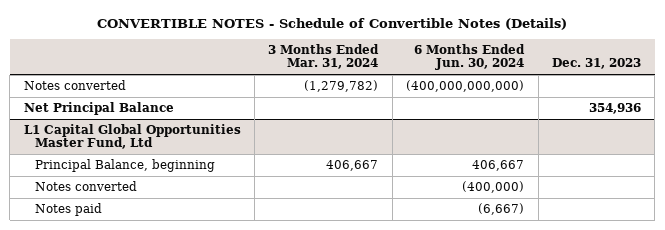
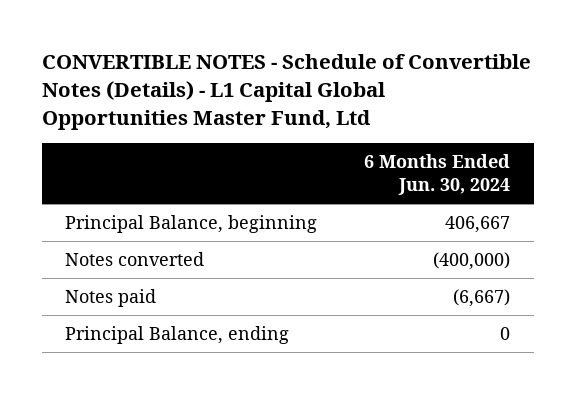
- CONVERTIBLE NOTES - Schedule of Convertible Notes (Details)
+ CONVERTIBLE NOTES - Schedule of Convertible Notes (Details) - L1 Capital Global Opportunities Master Fund, Ltd
- | 3 Months Ended Mar. 31, 2024 | 6 Months Ended Jun. 30, 2024 | Dec. 31, 2023
+ | 6 Months Ended Jun. 30, 2024
- Notes converted | (1,279,782) | (400,000,000,000) |
- Net Principal Balance | | | 354,936
- L1 Capital Global Opportunities Master Fund, Ltd
+ Principal Balance, ending | 0

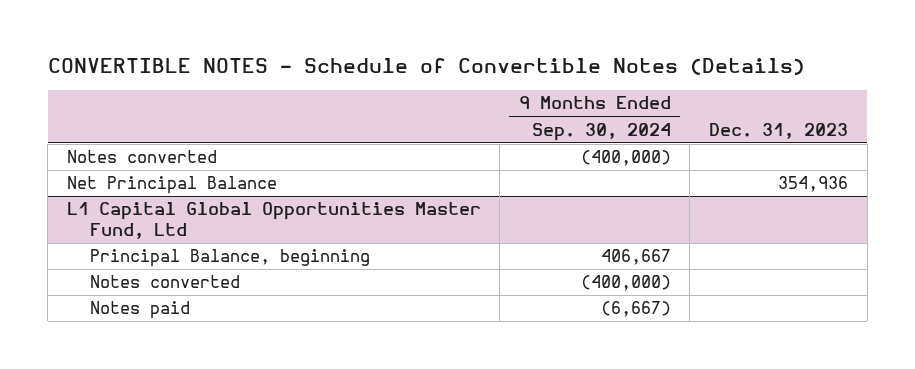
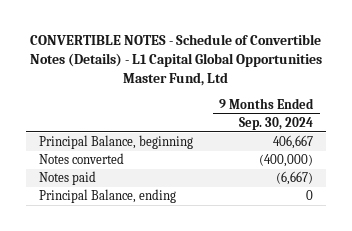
- CONVERTIBLE NOTES - Schedule of Convertible Notes (Details)
+ CONVERTIBLE NOTES - Schedule of Convertible Notes (Details) - L1 Capital Global Opportunities Master Fund, Ltd
- | 9 Months Ended Sep. 30, 2024 | Dec. 31, 2023
+ | 9 Months Ended Sep. 30, 2024
- Notes converted | (400,000) |
- Net Principal Balance | | 354,936
- L1 Capital Global Opportunities Master Fund, Ltd
+ Principal Balance, ending | 0

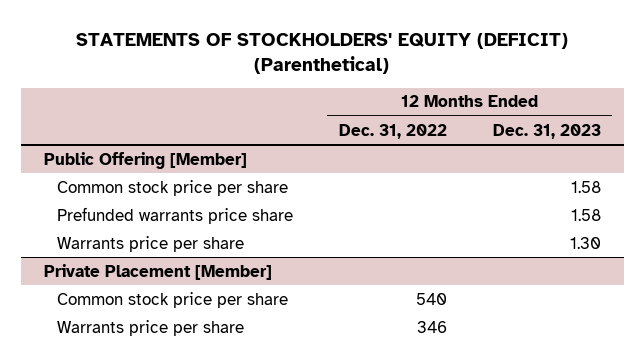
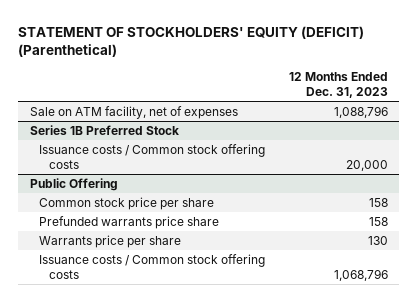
- STATEMENTS OF STOCKHOLDERS' EQUITY (DEFICIT) (Parenthetical)
+ STATEMENT OF STOCKHOLDERS' EQUITY (DEFICIT) (Parenthetical)
- | 12 Months Ended Dec. 31, 2022 | 12 Months Ended Dec. 31, 2023
+ | 12 Months Ended Dec. 31, 2023
- Public Offering [Member]
- Common stock price per share | | 1.58
- Prefunded warrants price share | | 1.58
- Warrants price per share | | 1.30
- Private Placement [Member]
- Common stock price per share | 540 |
- Warrants price per share | 346 |
+ Sale on ATM facility, net of expenses | 1,088,796
+ Series 1B Preferred Stock
+ Issuance costs / Common stock offering costs | 20,000
+ Public Offering
+ Common stock price per share | 158
+ Prefunded warrants price share | 158
+ Warrants price per share | 130
+ Issuance costs / Common stock offering costs | 1,068,796

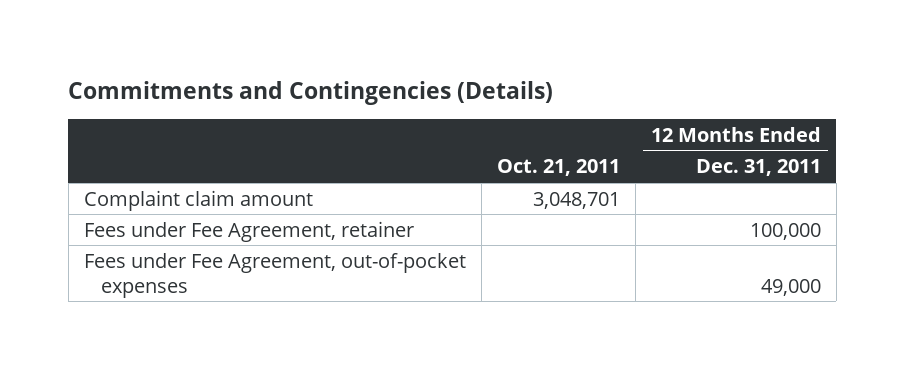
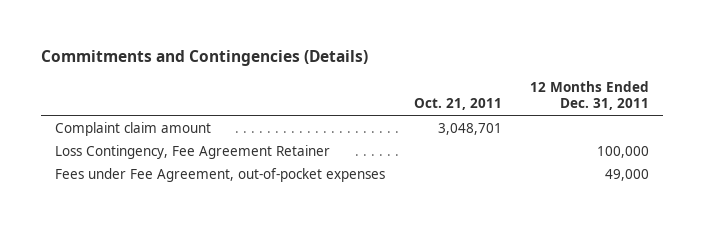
- Fees under Fee Agreement, retainer | | 100,000
+ Loss Contingency, Fee Agreement Retainer | | 100,000

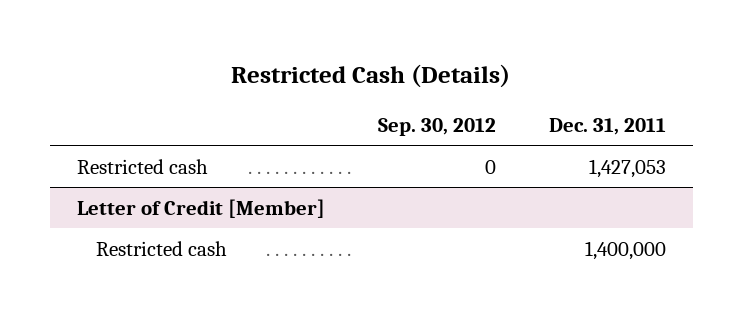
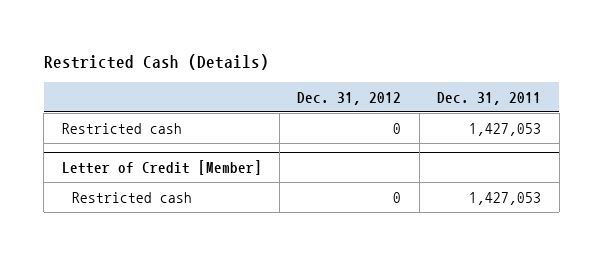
- | Sep. 30, 2012 | Dec. 31, 2011
+ | Dec. 31, 2012 | Dec. 31, 2011
@ Letter of Credit [Member]
- Restricted cash | | 1,400,000
+ Restricted cash | 0 | 1,427,053

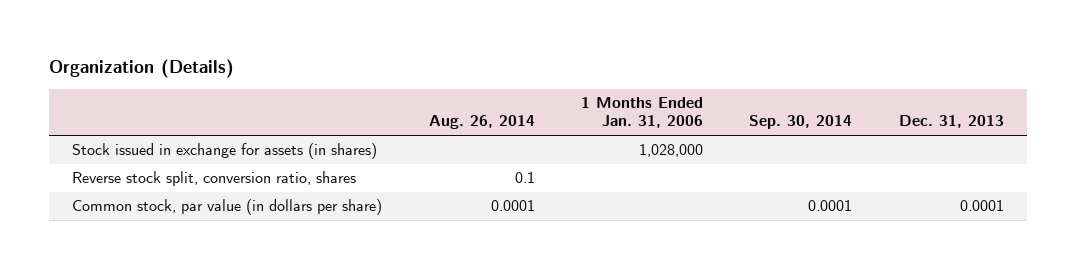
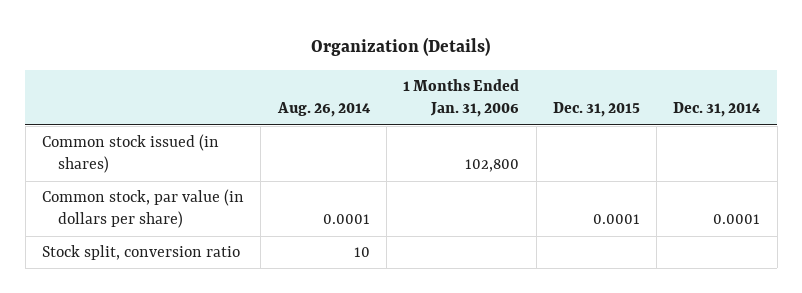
- | Aug. 26, 2014 | 1 Months Ended Jan. 31, 2006 | Sep. 30, 2014 | Dec. 31, 2013
+ | Aug. 26, 2014 | 1 Months Ended Jan. 31, 2006 | Dec. 31, 2015 | Dec. 31, 2014
- Stock issued in exchange for assets (in shares) | | 1,028,000 | |
- Reverse stock split, conversion ratio, shares | 0.1 | | |
+ Common stock issued (in shares) | | 102,800 | |
+ Stock split, conversion ratio | 10 | | |

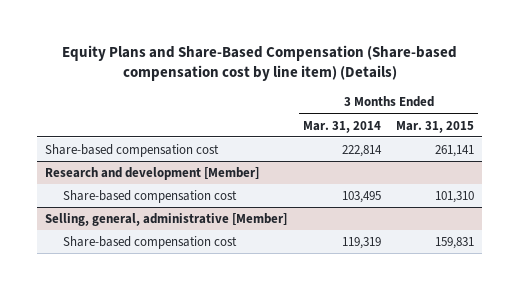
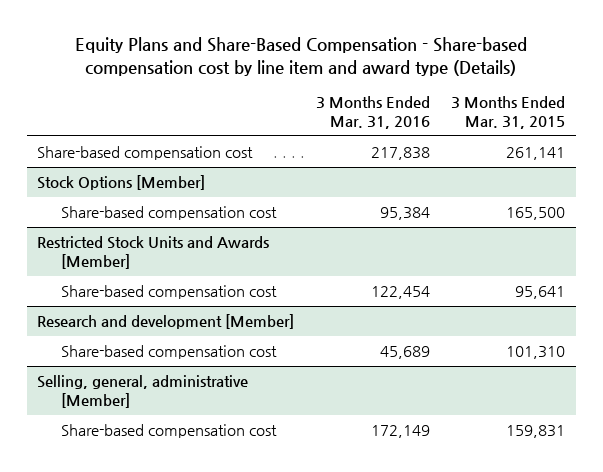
- Equity Plans and Share-Based Compensation (Share-based compensation cost by line item) (Details)
+ Equity Plans and Share-Based Compensation - Share-based compensation cost by line item and award type (Details)
- | 3 Months Ended Mar. 31, 2014 | 3 Months Ended Mar. 31, 2015
+ | 3 Months Ended Mar. 31, 2016 | 3 Months Ended Mar. 31, 2015
+ Stock Options [Member]
+ Share-based compensation cost | 95,384 | 165,500
+ Restricted Stock Units and Awards [Member]
+ Share-based compensation cost | 122,454 | 95,641

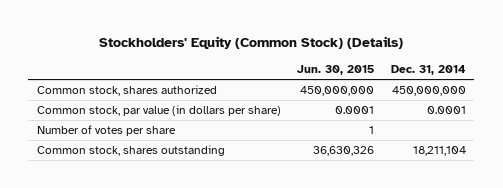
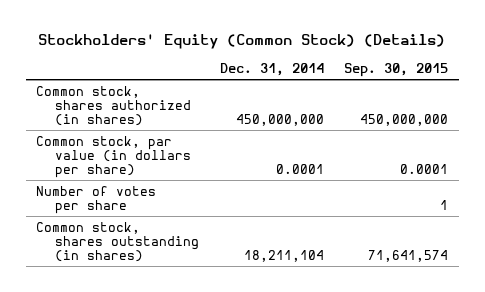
- | Jun. 30, 2015 | Dec. 31, 2014
+ | Dec. 31, 2014 | Sep. 30, 2015
- Common stock, shares authorized | 450,000,000 | 450,000,000
+ Common stock, shares authorized (in shares) | 450,000,000 | 450,000,000
- Common stock, shares outstanding | 36,630,326 | 18,211,104
+ Common stock, shares outstanding (in shares) | 18,211,104 | 71,641,574

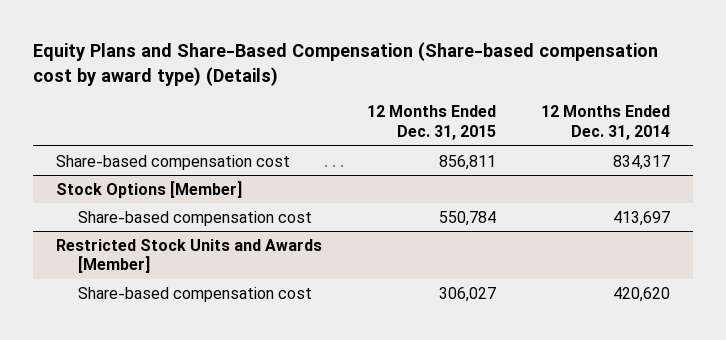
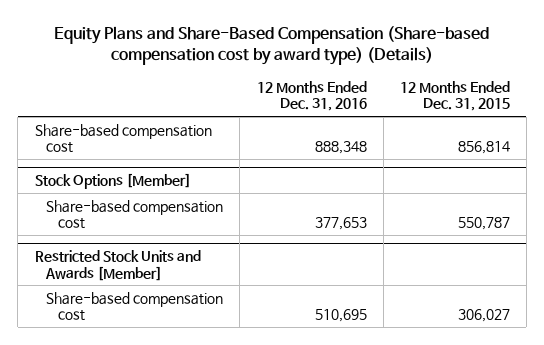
- | 12 Months Ended Dec. 31, 2015 | 12 Months Ended Dec. 31, 2014
+ | 12 Months Ended Dec. 31, 2016 | 12 Months Ended Dec. 31, 2015
- Share-based compensation cost | 856,811 | 834,317
+ Share-based compensation cost | 888,348 | 856,814
@ Stock Options [Member]
- Share-based compensation cost | 550,784 | 413,697
+ Share-based compensation cost | 377,653 | 550,787

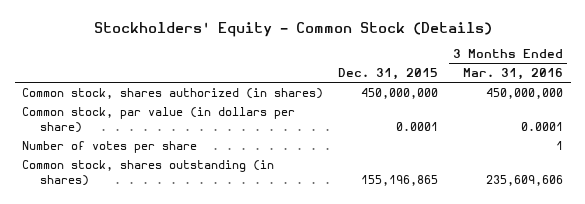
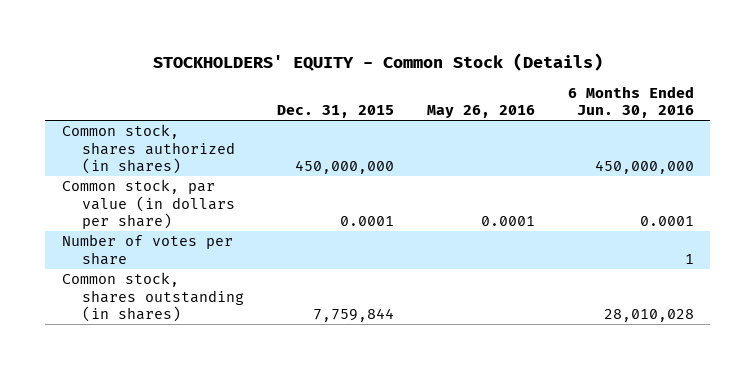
- Stockholders' Equity - Common Stock (Details)
+ STOCKHOLDERS' EQUITY - Common Stock (Details)
- | Dec. 31, 2015 | 3 Months Ended Mar. 31, 2016
+ | Dec. 31, 2015 | May 26, 2016 | 6 Months Ended Jun. 30, 2016
- Common stock, shares outstanding (in shares) | 155,196,865 | 235,609,606
+ Common stock, shares outstanding (in shares) | 7,759,844 | | 28,010,028

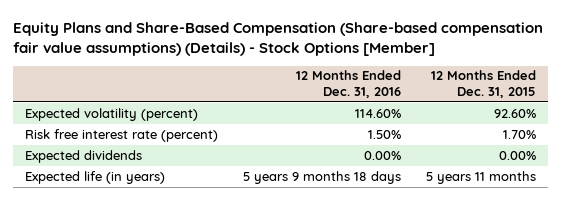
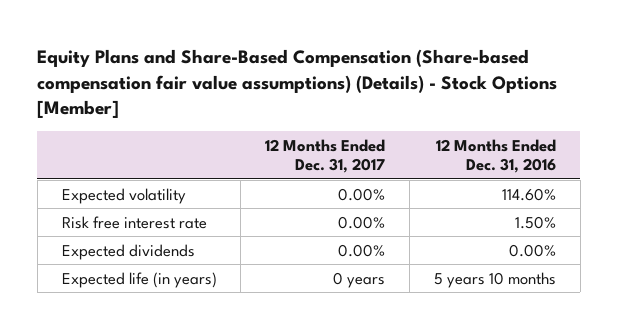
- | 12 Months Ended Dec. 31, 2016 | 12 Months Ended Dec. 31, 2015
+ | 12 Months Ended Dec. 31, 2017 | 12 Months Ended Dec. 31, 2016
- Expected volatility (percent) | 114.60% | 92.60%
- Risk free interest rate (percent) | 1.50% | 1.70%
+ Expected volatility | 0.00% | 114.60%
+ Risk free interest rate | 0.00% | 1.50%
- Expected life (in years) | 5 years 9 months 18 days | 5 years 11 months
+ Expected life (in years) | 0 years | 5 years 10 months

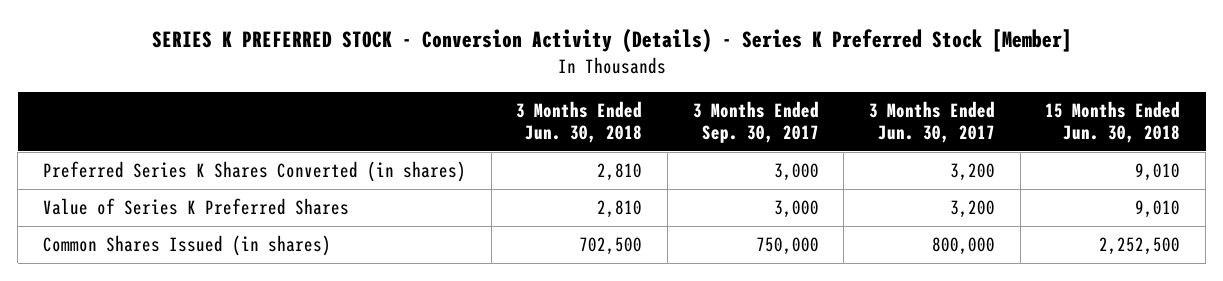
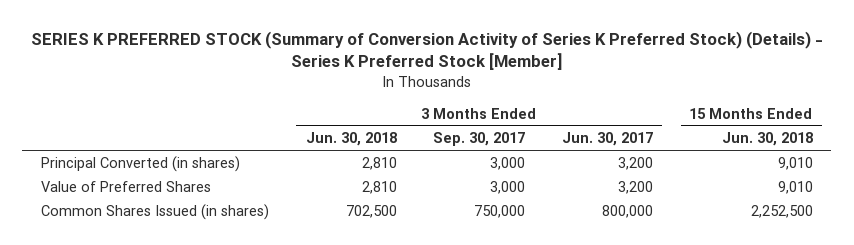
- SERIES K PREFERRED STOCK - Conversion Activity (Details) - Series K Preferred Stock [Member]
+ SERIES K PREFERRED STOCK (Summary of Conversion Activity of Series K Preferred Stock) (Details) - Series K Preferred Stock [Member]
- Preferred Series K Shares Converted (in shares) | 2,810 | 3,000 | 3,200 | 9,010
- Value of Series K Preferred Shares | 2,810 | 3,000 | 3,200 | 9,010
+ Principal Converted (in shares) | 2,810 | 3,000 | 3,200 | 9,010
+ Value of Preferred Shares | 2,810 | 3,000 | 3,200 | 9,010

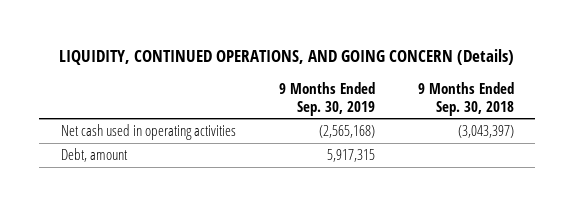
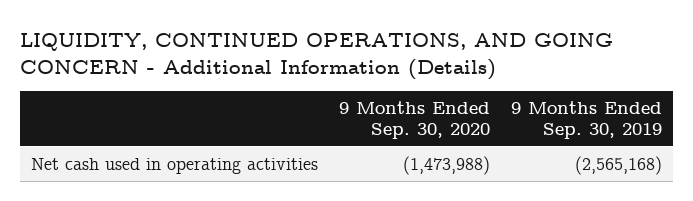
- LIQUIDITY, CONTINUED OPERATIONS, AND GOING CONCERN (Details)
+ LIQUIDITY, CONTINUED OPERATIONS, AND GOING CONCERN - Additional Information (Details)
- | 9 Months Ended Sep. 30, 2019 | 9 Months Ended Sep. 30, 2018
+ | 9 Months Ended Sep. 30, 2020 | 9 Months Ended Sep. 30, 2019
- Debt, amount | 5,917,315 |

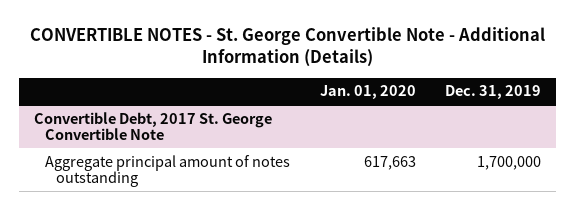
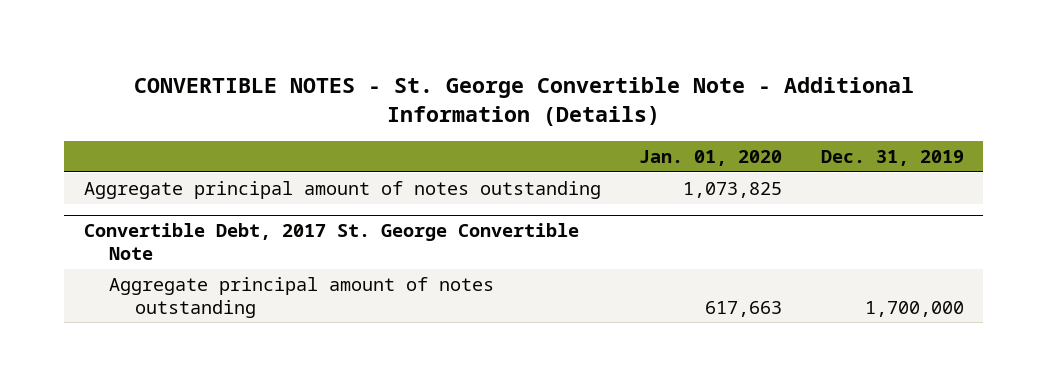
+ Aggregate principal amount of notes outstanding | 1,073,825 |

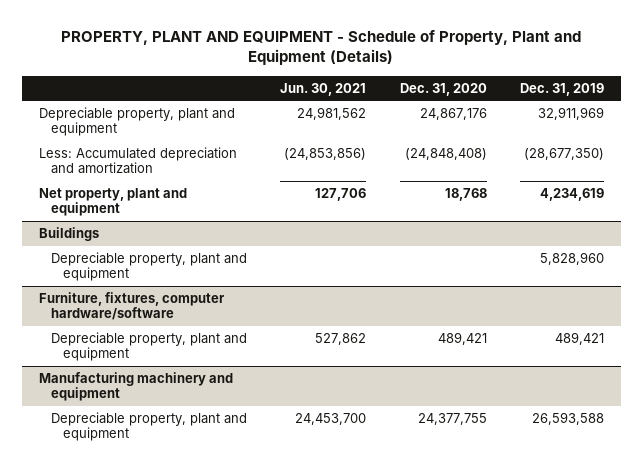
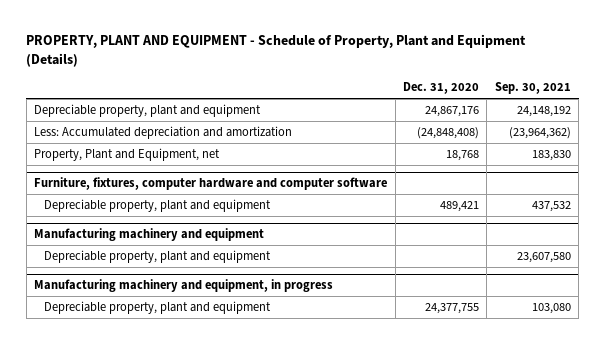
- | Jun. 30, 2021 | Dec. 31, 2020 | Dec. 31, 2019
+ | Dec. 31, 2020 | Sep. 30, 2021
- Net property, plant and equipment | 127,706 | 18,768 | 4,234,619
- Buildings
- Depreciable property, plant and equipment | | | 5,828,960
- Furniture, fixtures, computer hardware/software
+ Property, Plant and Equipment, net | 18,768 | 183,830
+ Furniture, fixtures, computer hardware and computer software
@ Manufacturing machinery and equipment
+ Depreciable property, plant and equipment | | 23,607,580
+ Manufacturing machinery and equipment, in progress

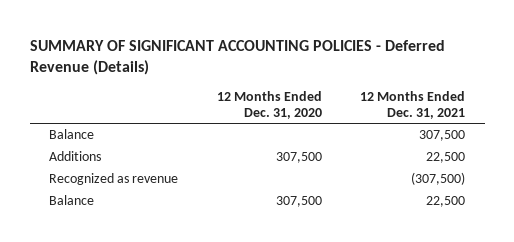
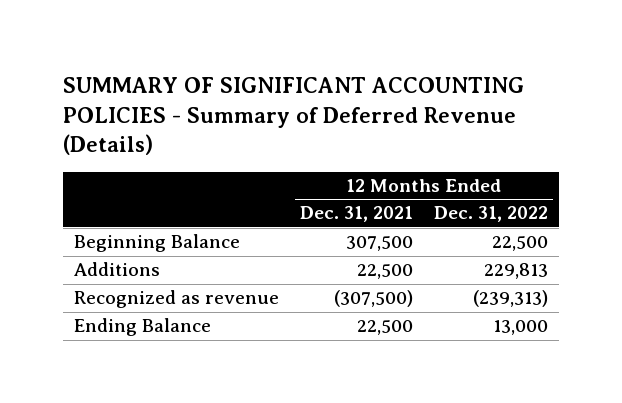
- SUMMARY OF SIGNIFICANT ACCOUNTING POLICIES - Deferred Revenue (Details)
+ SUMMARY OF SIGNIFICANT ACCOUNTING POLICIES - Summary of Deferred Revenue (Details)
- | 12 Months Ended Dec. 31, 2020 | 12 Months Ended Dec. 31, 2021
+ | 12 Months Ended Dec. 31, 2021 | 12 Months Ended Dec. 31, 2022
- Balance | | 307,500
+ Beginning Balance | 307,500 | 22,500
- Balance | 307,500 | 22,500
+ Ending Balance | 22,500 | 13,000

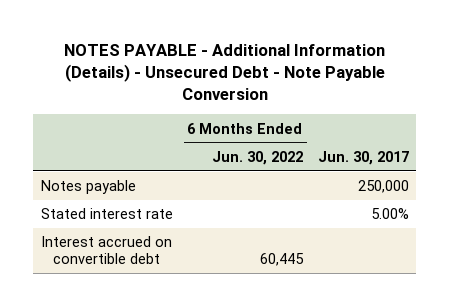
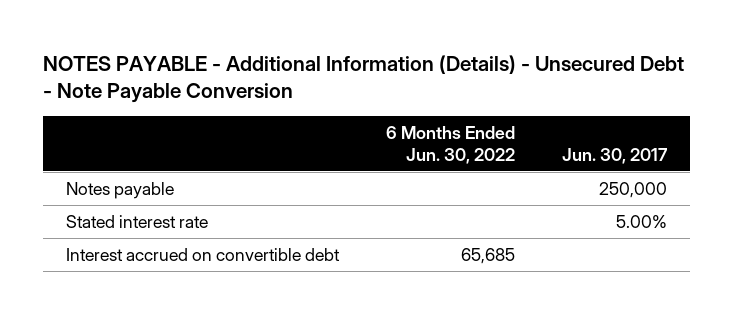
- Interest accrued on convertible debt | 60,445 |
+ Interest accrued on convertible debt | 65,685 |

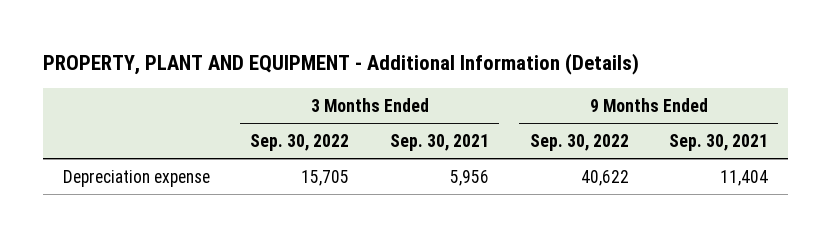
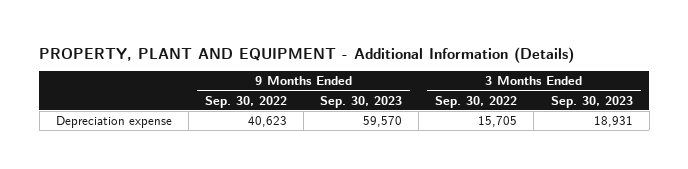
- | 3 Months Ended Sep. 30, 2022 | 3 Months Ended Sep. 30, 2021 | 9 Months Ended Sep. 30, 2022 | 9 Months Ended Sep. 30, 2021
+ | 9 Months Ended Sep. 30, 2022 | 9 Months Ended Sep. 30, 2023 | 3 Months Ended Sep. 30, 2022 | 3 Months Ended Sep. 30, 2023
- Depreciation expense | 15,705 | 5,956 | 40,622 | 11,404
+ Depreciation expense | 40,623 | 59,570 | 15,705 | 18,931

